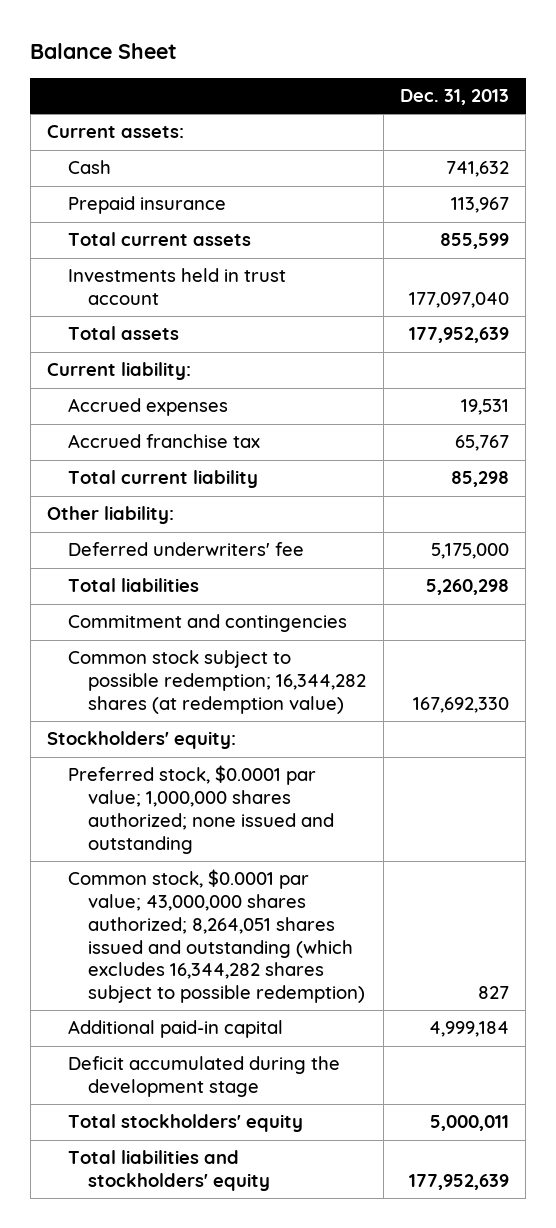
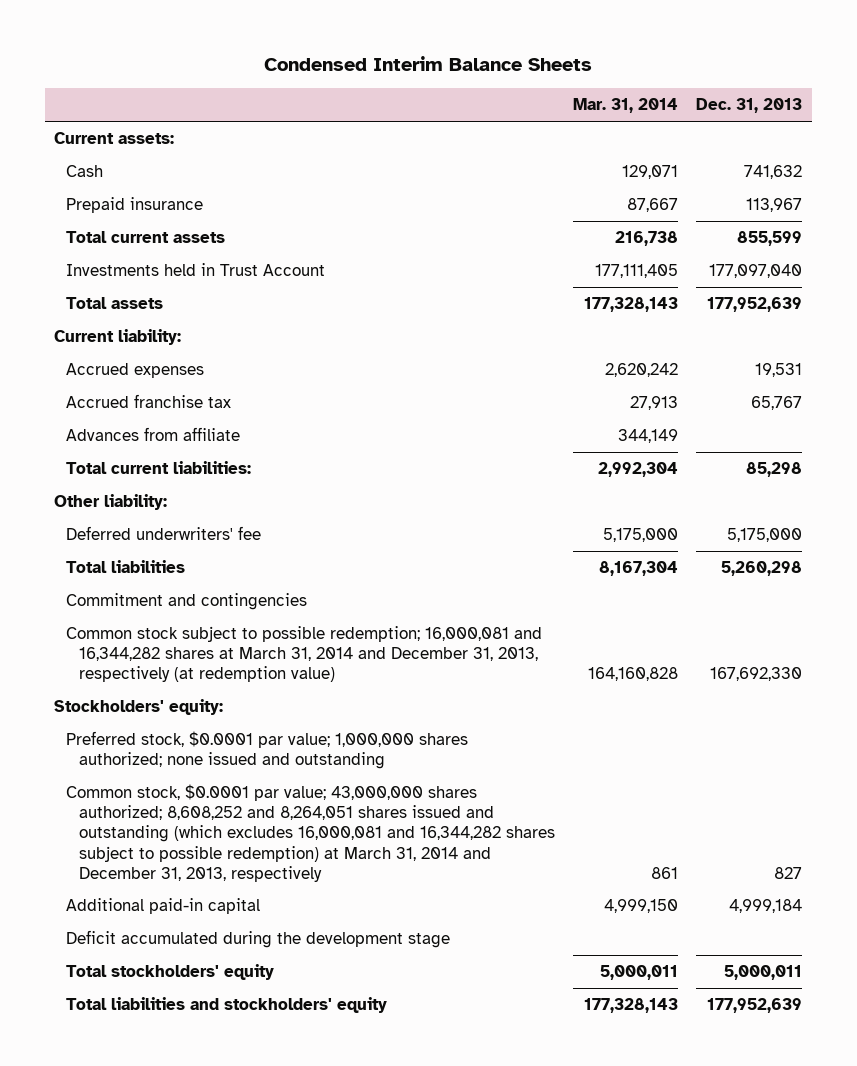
- Balance Sheet
+ Condensed Interim Balance Sheets
- | Dec. 31, 2013
+ | Mar. 31, 2014 | Dec. 31, 2013
- Investments held in trust account | 177,097,040
+ Investments held in Trust Account | 177,111,405 | 177,097,040
- Total current liability | 85,298
+ Advances from affiliate | 344,149 |
+ Total current liabilities: | 2,992,304 | 85,298
- Common stock subject to possible redemption; 16,344,282 shares (at redemption value) | 167,692,330
+ Common stock subject to possible redemption; 16,000,081 and 16,344,282 shares at March 31, 2014 and December 31, 2013, respectively (at redemption value) | 164,160,828 | 167,692,330
- Common stock, $0.0001 par value; 43,000,000 shares authorized; 8,264,051 shares issued and outstanding (which excludes 16,344,282 shares subject to possible redemption) | 827
+ Common stock, $0.0001 par value; 43,000,000 shares authorized; 8,608,252 and 8,264,051 shares issued and outstanding (which excludes 16,000,081 and 16,344,282 shares subject to possible redemption) at March 31, 2014 and December 31, 2013, respectively | 861 | 827

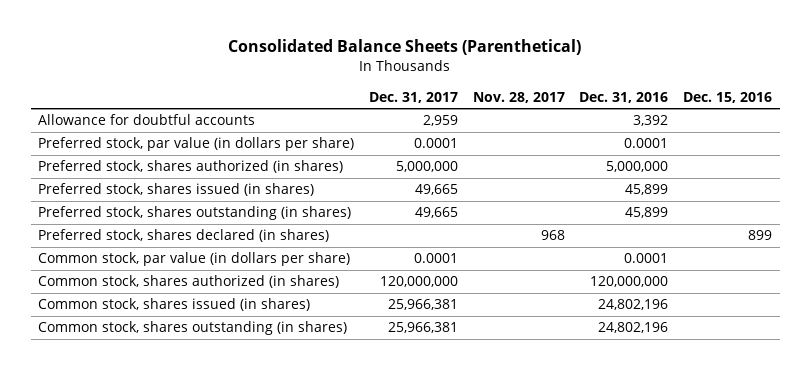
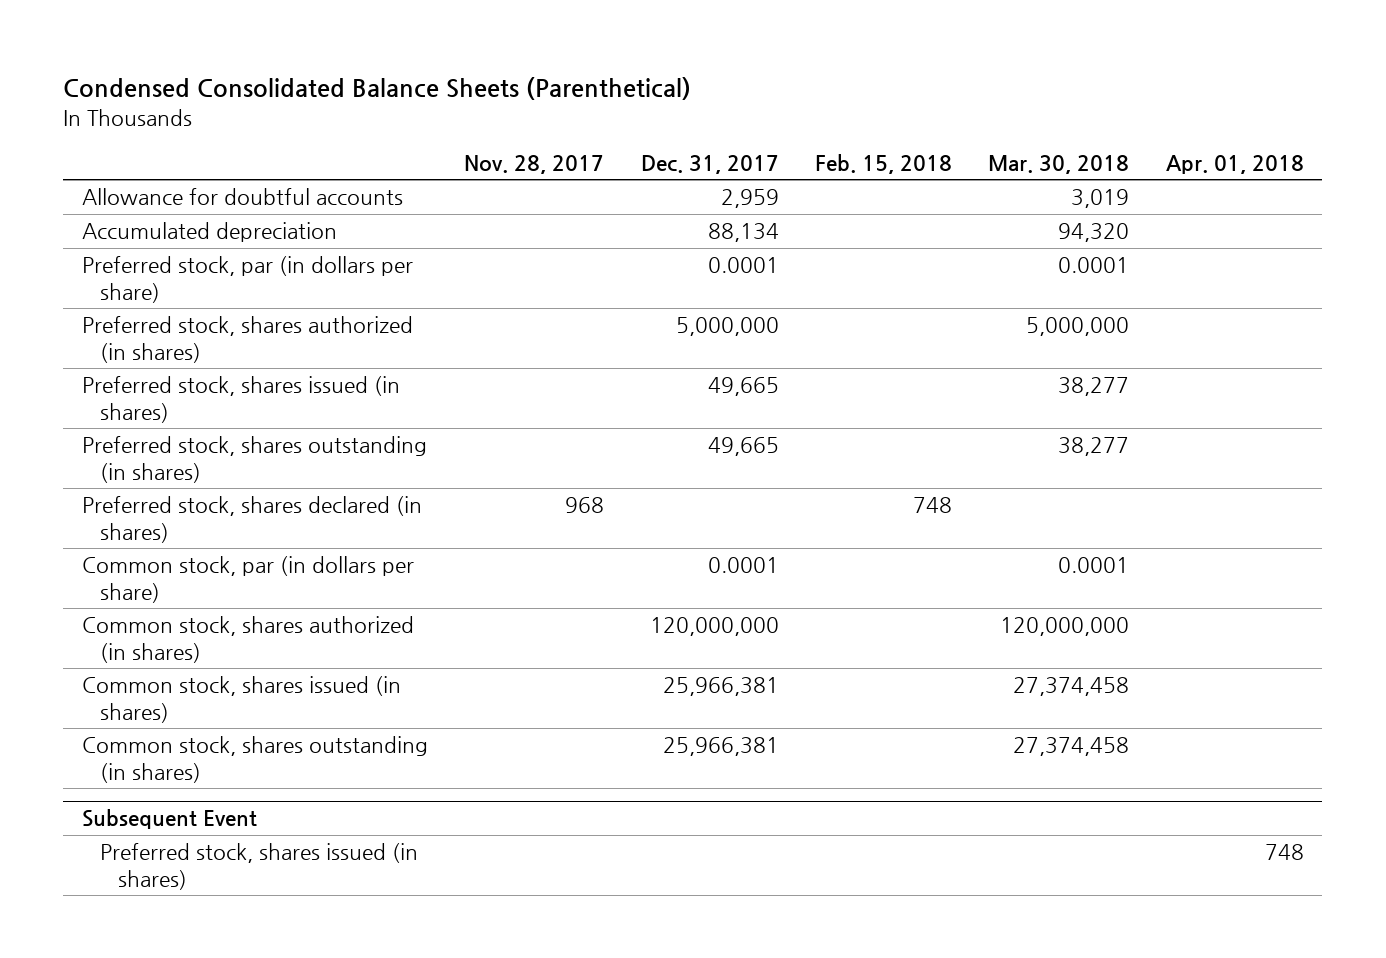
- Consolidated Balance Sheets (Parenthetical)
+ Condensed Consolidated Balance Sheets (Parenthetical)
- | Dec. 31, 2017 | Nov. 28, 2017 | Dec. 31, 2016 | Dec. 15, 2016
+ | Nov. 28, 2017 | Dec. 31, 2017 | Feb. 15, 2018 | Mar. 30, 2018 | Apr. 01, 2018
- Preferred stock, par value (in dollars per share) | 0.0001 | | 0.0001 |
+ Accumulated depreciation | | 88,134 | | 94,320 |
+ Preferred stock, par (in dollars per share) | | 0.0001 | | 0.0001 |
- Common stock, par value (in dollars per share) | 0.0001 | | 0.0001 |
+ Common stock, par (in dollars per share) | | 0.0001 | | 0.0001 |
+ Subsequent Event
+ Preferred stock, shares issued (in shares) | | | | | 748

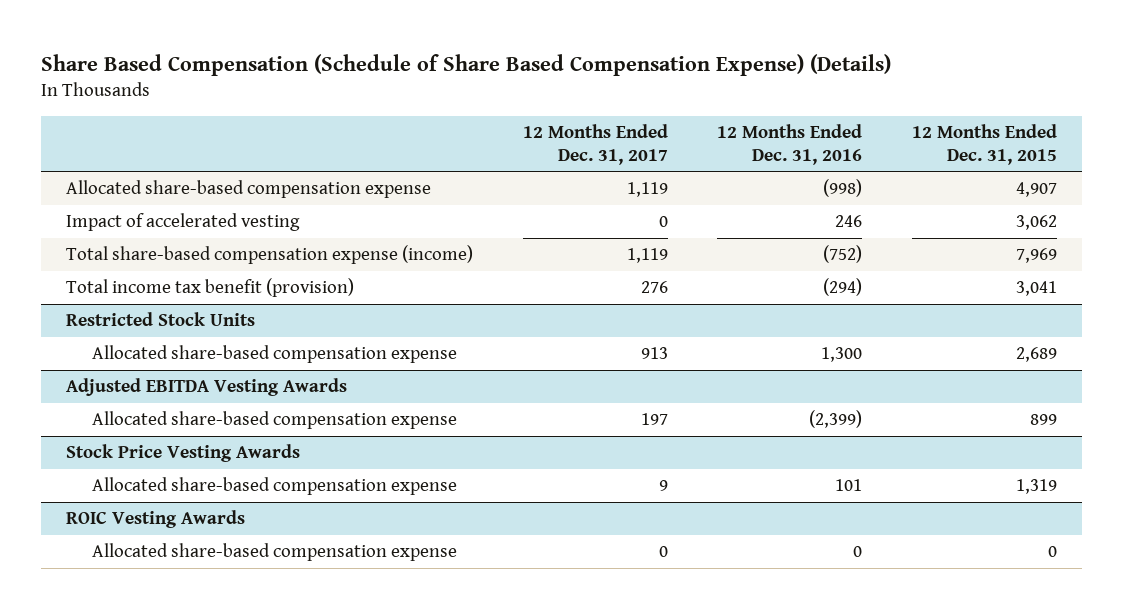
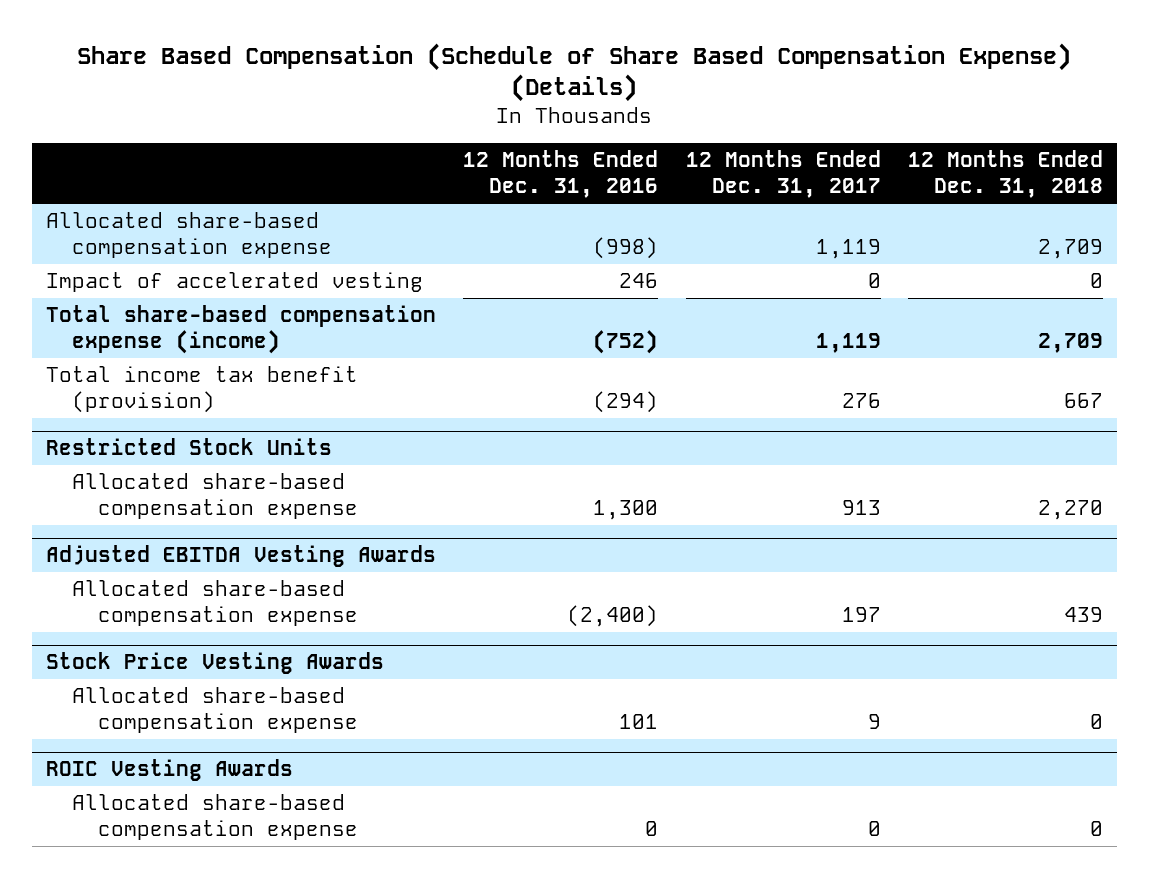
- | 12 Months Ended Dec. 31, 2017 | 12 Months Ended Dec. 31, 2016 | 12 Months Ended Dec. 31, 2015
+ | 12 Months Ended Dec. 31, 2016 | 12 Months Ended Dec. 31, 2017 | 12 Months Ended Dec. 31, 2018
@ Adjusted EBITDA Vesting Awards
- Allocated share-based compensation expense | 197 | (2,399) | 899
+ Allocated share-based compensation expense | (2,400) | 197 | 439

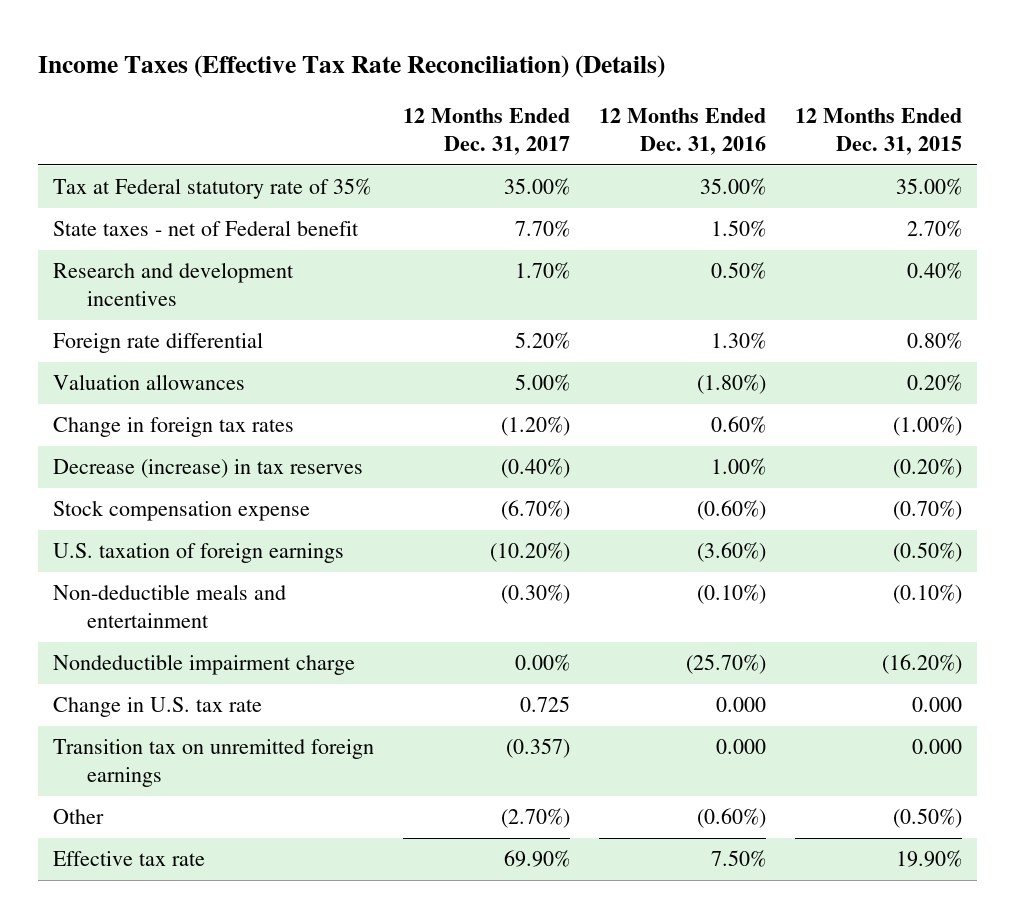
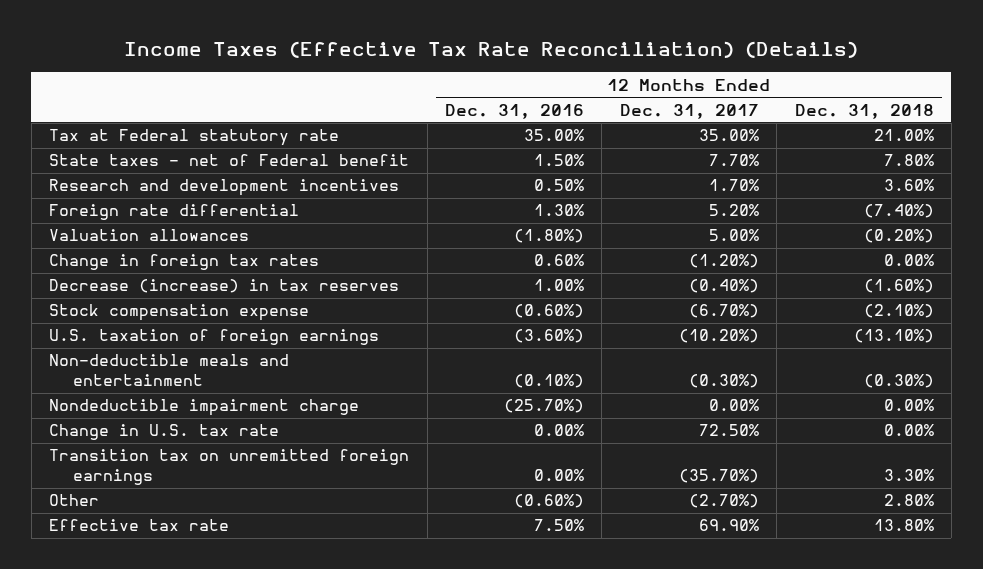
- | 12 Months Ended Dec. 31, 2017 | 12 Months Ended Dec. 31, 2016 | 12 Months Ended Dec. 31, 2015
+ | 12 Months Ended Dec. 31, 2016 | 12 Months Ended Dec. 31, 2017 | 12 Months Ended Dec. 31, 2018
- Tax at Federal statutory rate of 35% | 35.00% | 35.00% | 35.00%
+ Tax at Federal statutory rate | 35.00% | 35.00% | 21.00%
- Change in U.S. tax rate | 0.725 | 0.000 | 0.000
- Transition tax on unremitted foreign earnings | (0.357) | 0.000 | 0.000
+ Change in U.S. tax rate | 0.00% | 72.50% | 0.00%
+ Transition tax on unremitted foreign earnings | 0.00% | (35.70%) | 3.30%

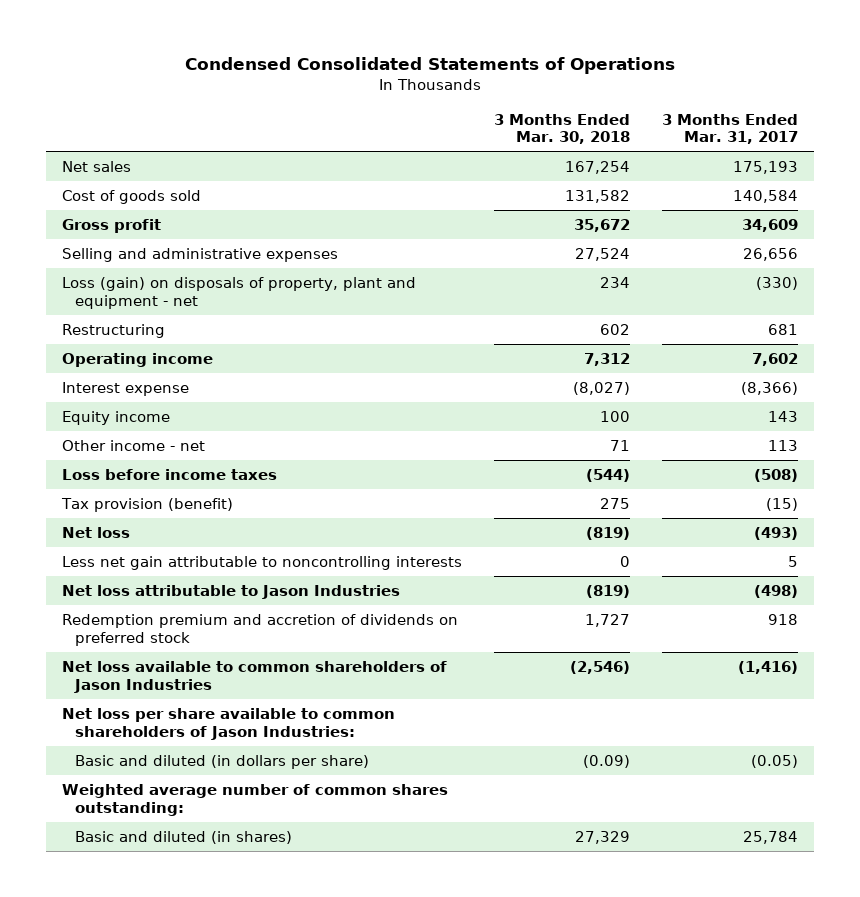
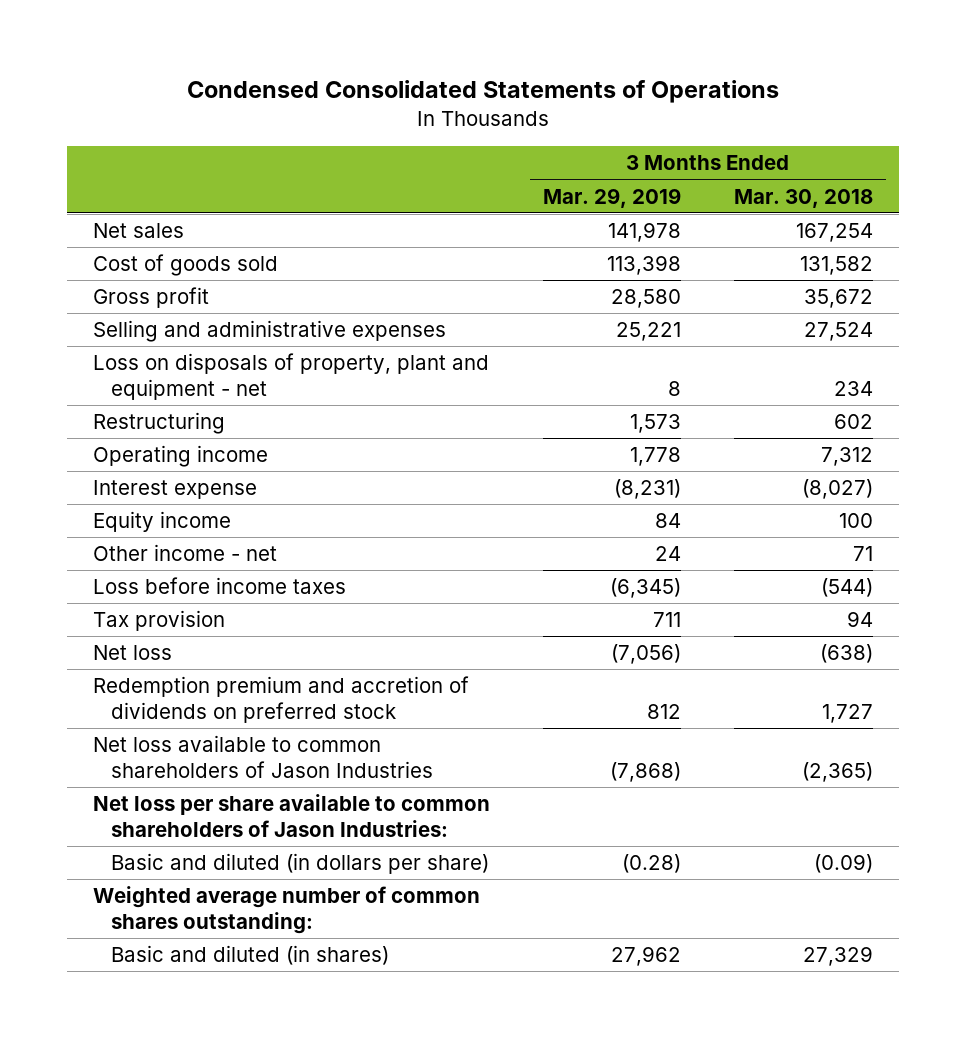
- | 3 Months Ended Mar. 30, 2018 | 3 Months Ended Mar. 31, 2017
+ | 3 Months Ended Mar. 29, 2019 | 3 Months Ended Mar. 30, 2018
- Loss (gain) on disposals of property, plant and equipment - net | 234 | (330)
+ Loss on disposals of property, plant and equipment - net | 8 | 234
- Tax provision (benefit) | 275 | (15)
- Net loss | (819) | (493)
- Less net gain attributable to noncontrolling interests | 0 | 5
- Net loss attributable to Jason Industries | (819) | (498)
+ Tax provision | 711 | 94
+ Net loss | (7,056) | (638)
- Net loss available to common shareholders of Jason Industries | (2,546) | (1,416)
+ Net loss available to common shareholders of Jason Industries | (7,868) | (2,365)

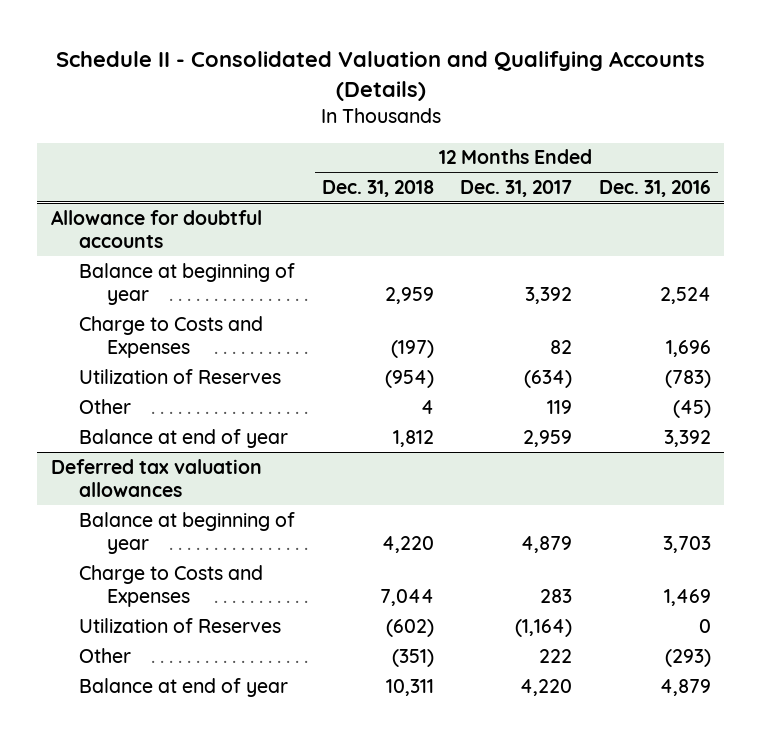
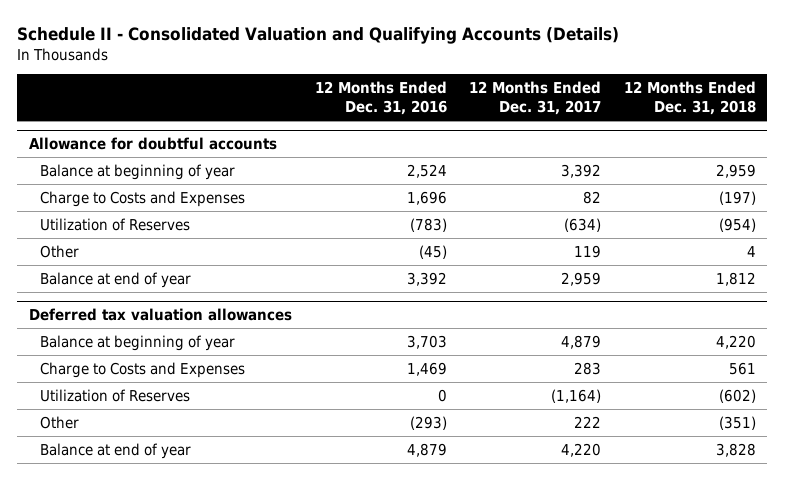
- | 12 Months Ended Dec. 31, 2018 | 12 Months Ended Dec. 31, 2017 | 12 Months Ended Dec. 31, 2016
+ | 12 Months Ended Dec. 31, 2016 | 12 Months Ended Dec. 31, 2017 | 12 Months Ended Dec. 31, 2018
@ Deferred tax valuation allowances
- Charge to Costs and Expenses | 7,044 | 283 | 1,469
+ Charge to Costs and Expenses | 1,469 | 283 | 561
- Balance at end of year | 10,311 | 4,220 | 4,879
+ Balance at end of year | 4,879 | 4,220 | 3,828

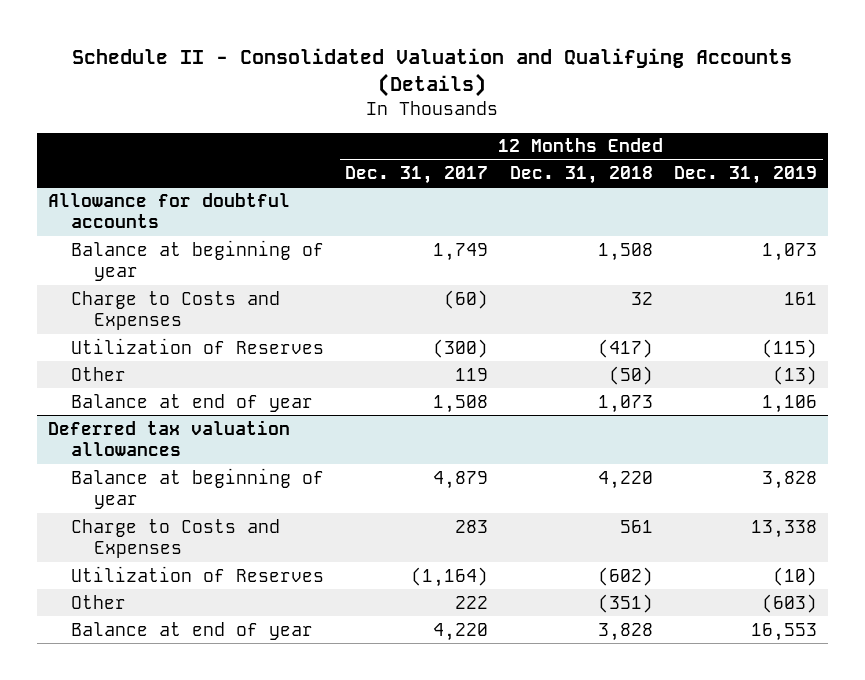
- | 12 Months Ended Dec. 31, 2016 | 12 Months Ended Dec. 31, 2017 | 12 Months Ended Dec. 31, 2018
+ | 12 Months Ended Dec. 31, 2017 | 12 Months Ended Dec. 31, 2018 | 12 Months Ended Dec. 31, 2019
@ Allowance for doubtful accounts
- Balance at beginning of year | 2,524 | 3,392 | 2,959
- Charge to Costs and Expenses | 1,696 | 82 | (197)
- Utilization of Reserves | (783) | (634) | (954)
- Other | (45) | 119 | 4
- Balance at end of year | 3,392 | 2,959 | 1,812
+ Balance at beginning of year | 1,749 | 1,508 | 1,073
+ Charge to Costs and Expenses | (60) | 32 | 161
+ Utilization of Reserves | (300) | (417) | (115)
+ Other | 119 | (50) | (13)
+ Balance at end of year | 1,508 | 1,073 | 1,106

